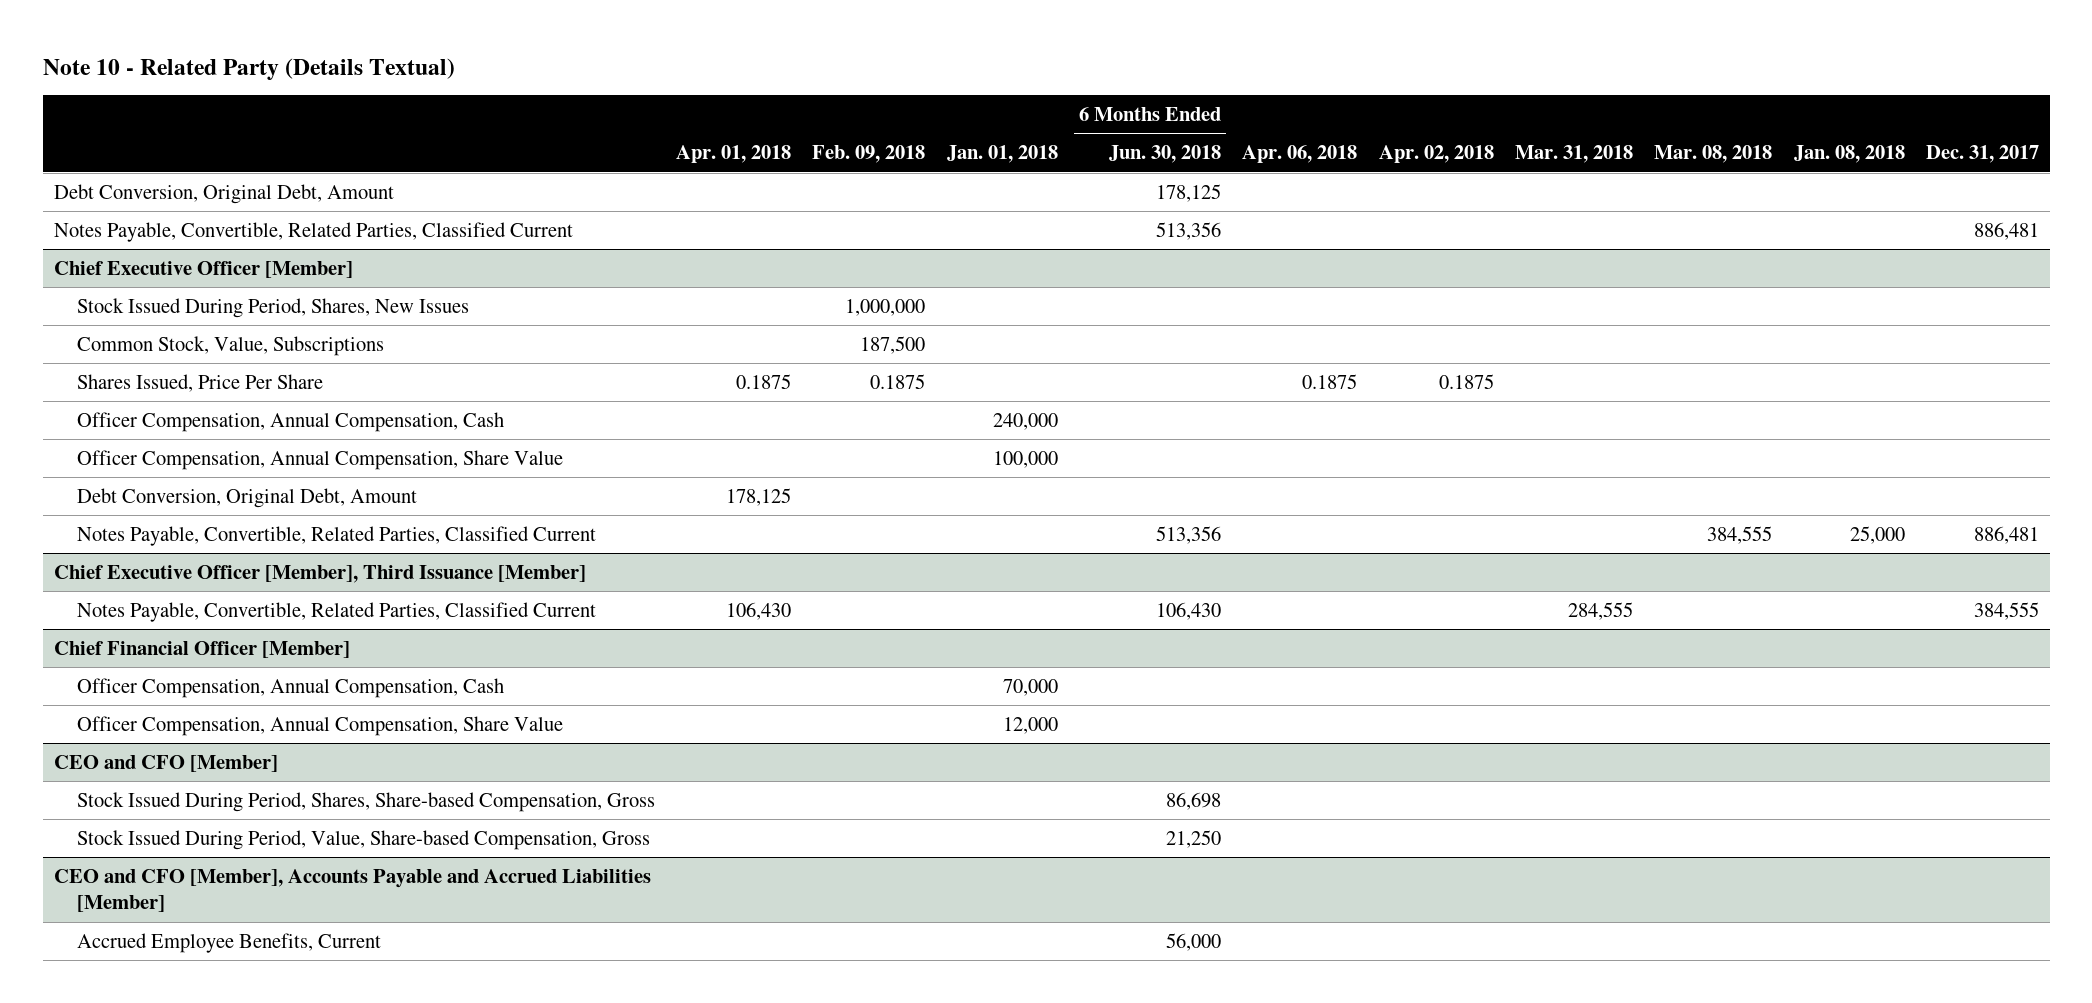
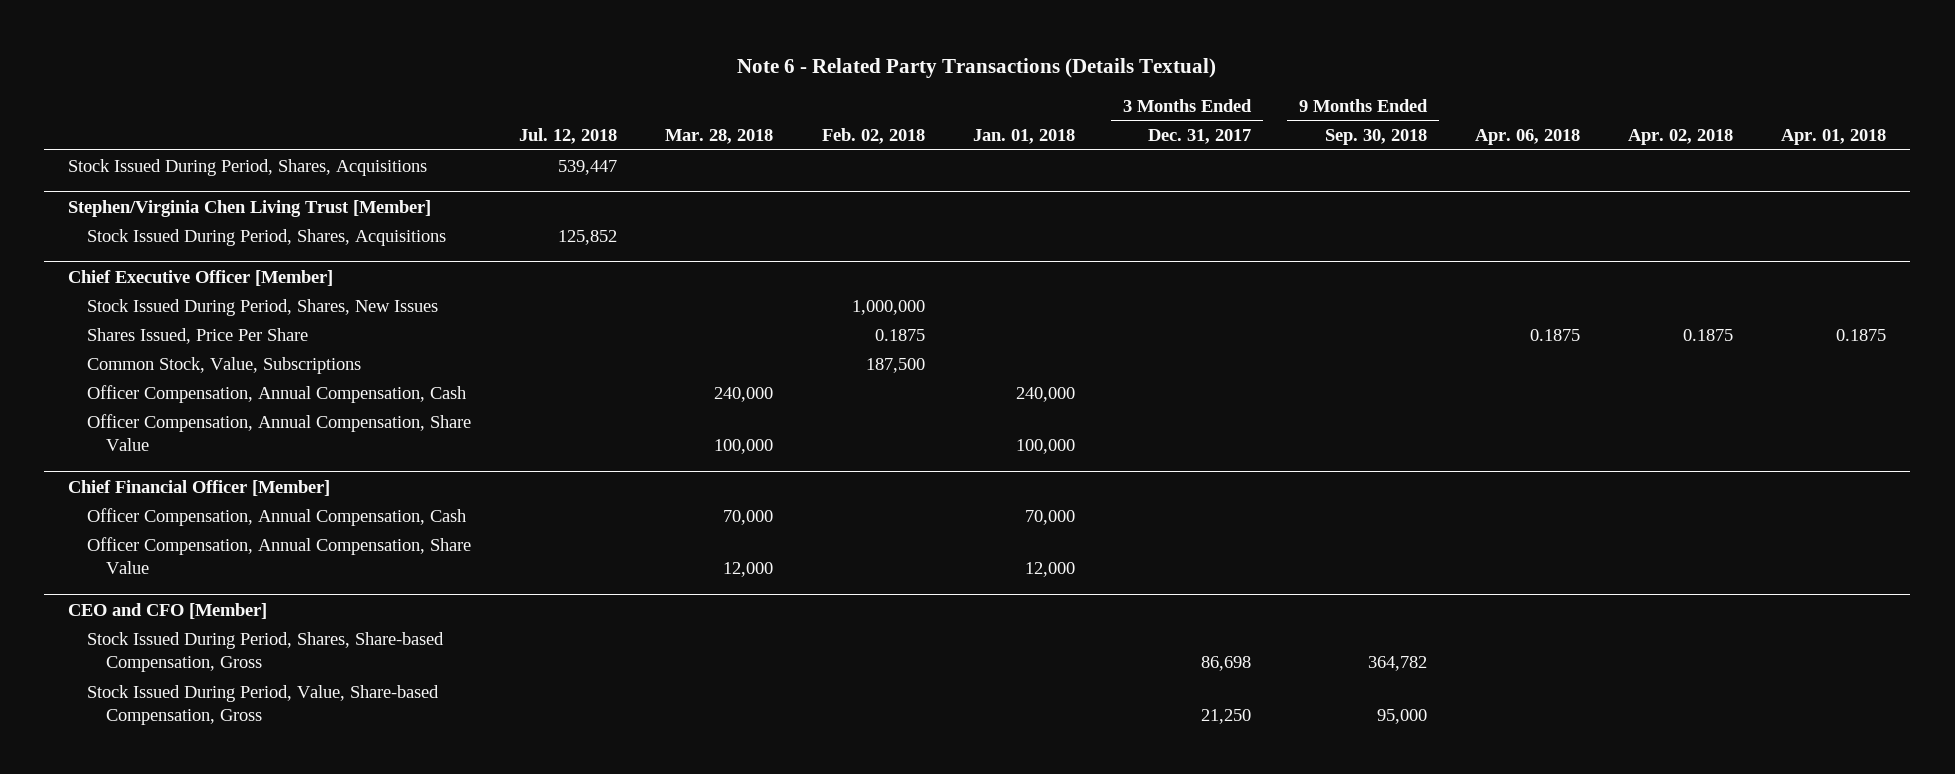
- Note 10 - Related Party (Details Textual)
+ Note 6 - Related Party Transactions (Details Textual)
- | Apr. 01, 2018 | Feb. 09, 2018 | Jan. 01, 2018 | 6 Months Ended Jun. 30, 2018 | Apr. 06, 2018 | Apr. 02, 2018 | Mar. 31, 2018 | Mar. 08, 2018 | Jan. 08, 2018 | Dec. 31, 2017
+ | Jul. 12, 2018 | Mar. 28, 2018 | Feb. 02, 2018 | Jan. 01, 2018 | 3 Months Ended Dec. 31, 2017 | 9 Months Ended Sep. 30, 2018 | Apr. 06, 2018 | Apr. 02, 2018 | Apr. 01, 2018
- Debt Conversion, Original Debt, Amount | | | | 178,125 | | | | | |
- Notes Payable, Convertible, Related Parties, Classified Current | | | | 513,356 | | | | | | 886,481
+ Stock Issued During Period, Shares, Acquisitions | 539,447 | | | | | | | |
+ Stephen/Virginia Chen Living Trust [Member]
+ Stock Issued During Period, Shares, Acquisitions | 125,852 | | | | | | | |
@ Chief Executive Officer [Member]
moved down: Common Stock, Value, Subscriptions | | | 187,500 | | | | | |
- Debt Conversion, Original Debt, Amount | 178,125 | | | | | | | | |
- Notes Payable, Convertible, Related Parties, Classified Current | | | | 513,356 | | | | 384,555 | 25,000 | 886,481
- Chief Executive Officer [Member], Third Issuance [Member]
- Notes Payable, Convertible, Related Parties, Classified Current | 106,430 | | | 106,430 | | | 284,555 | | | 384,555
- CEO and CFO [Member], Accounts Payable and Accrued Liabilities [Member]
- Accrued Employee Benefits, Current | | | | 56,000 | | | | | |

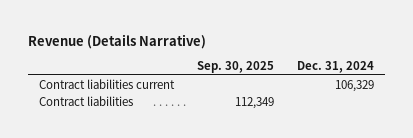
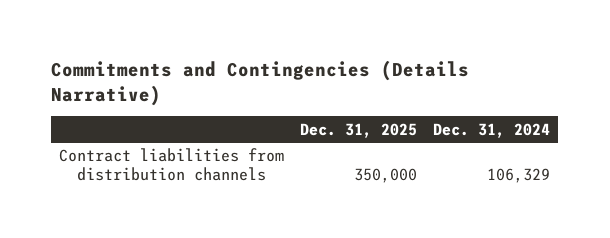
- Revenue (Details Narrative)
+ Commitments and Contingencies (Details Narrative)
- | Sep. 30, 2025 | Dec. 31, 2024
+ | Dec. 31, 2025 | Dec. 31, 2024
- Contract liabilities current | | 106,329
- Contract liabilities | 112,349 |
+ Contract liabilities from distribution channels | 350,000 | 106,329

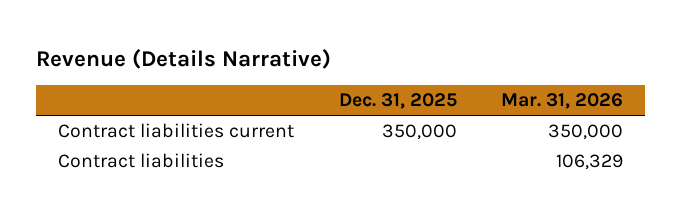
- Commitments and Contingencies (Details Narrative)
+ Revenue (Details Narrative)
- | Dec. 31, 2025 | Dec. 31, 2024
+ | Dec. 31, 2025 | Mar. 31, 2026
- Contract liabilities from distribution channels | 350,000 | 106,329
+ Contract liabilities current | 350,000 | 350,000
+ Contract liabilities | | 106,329

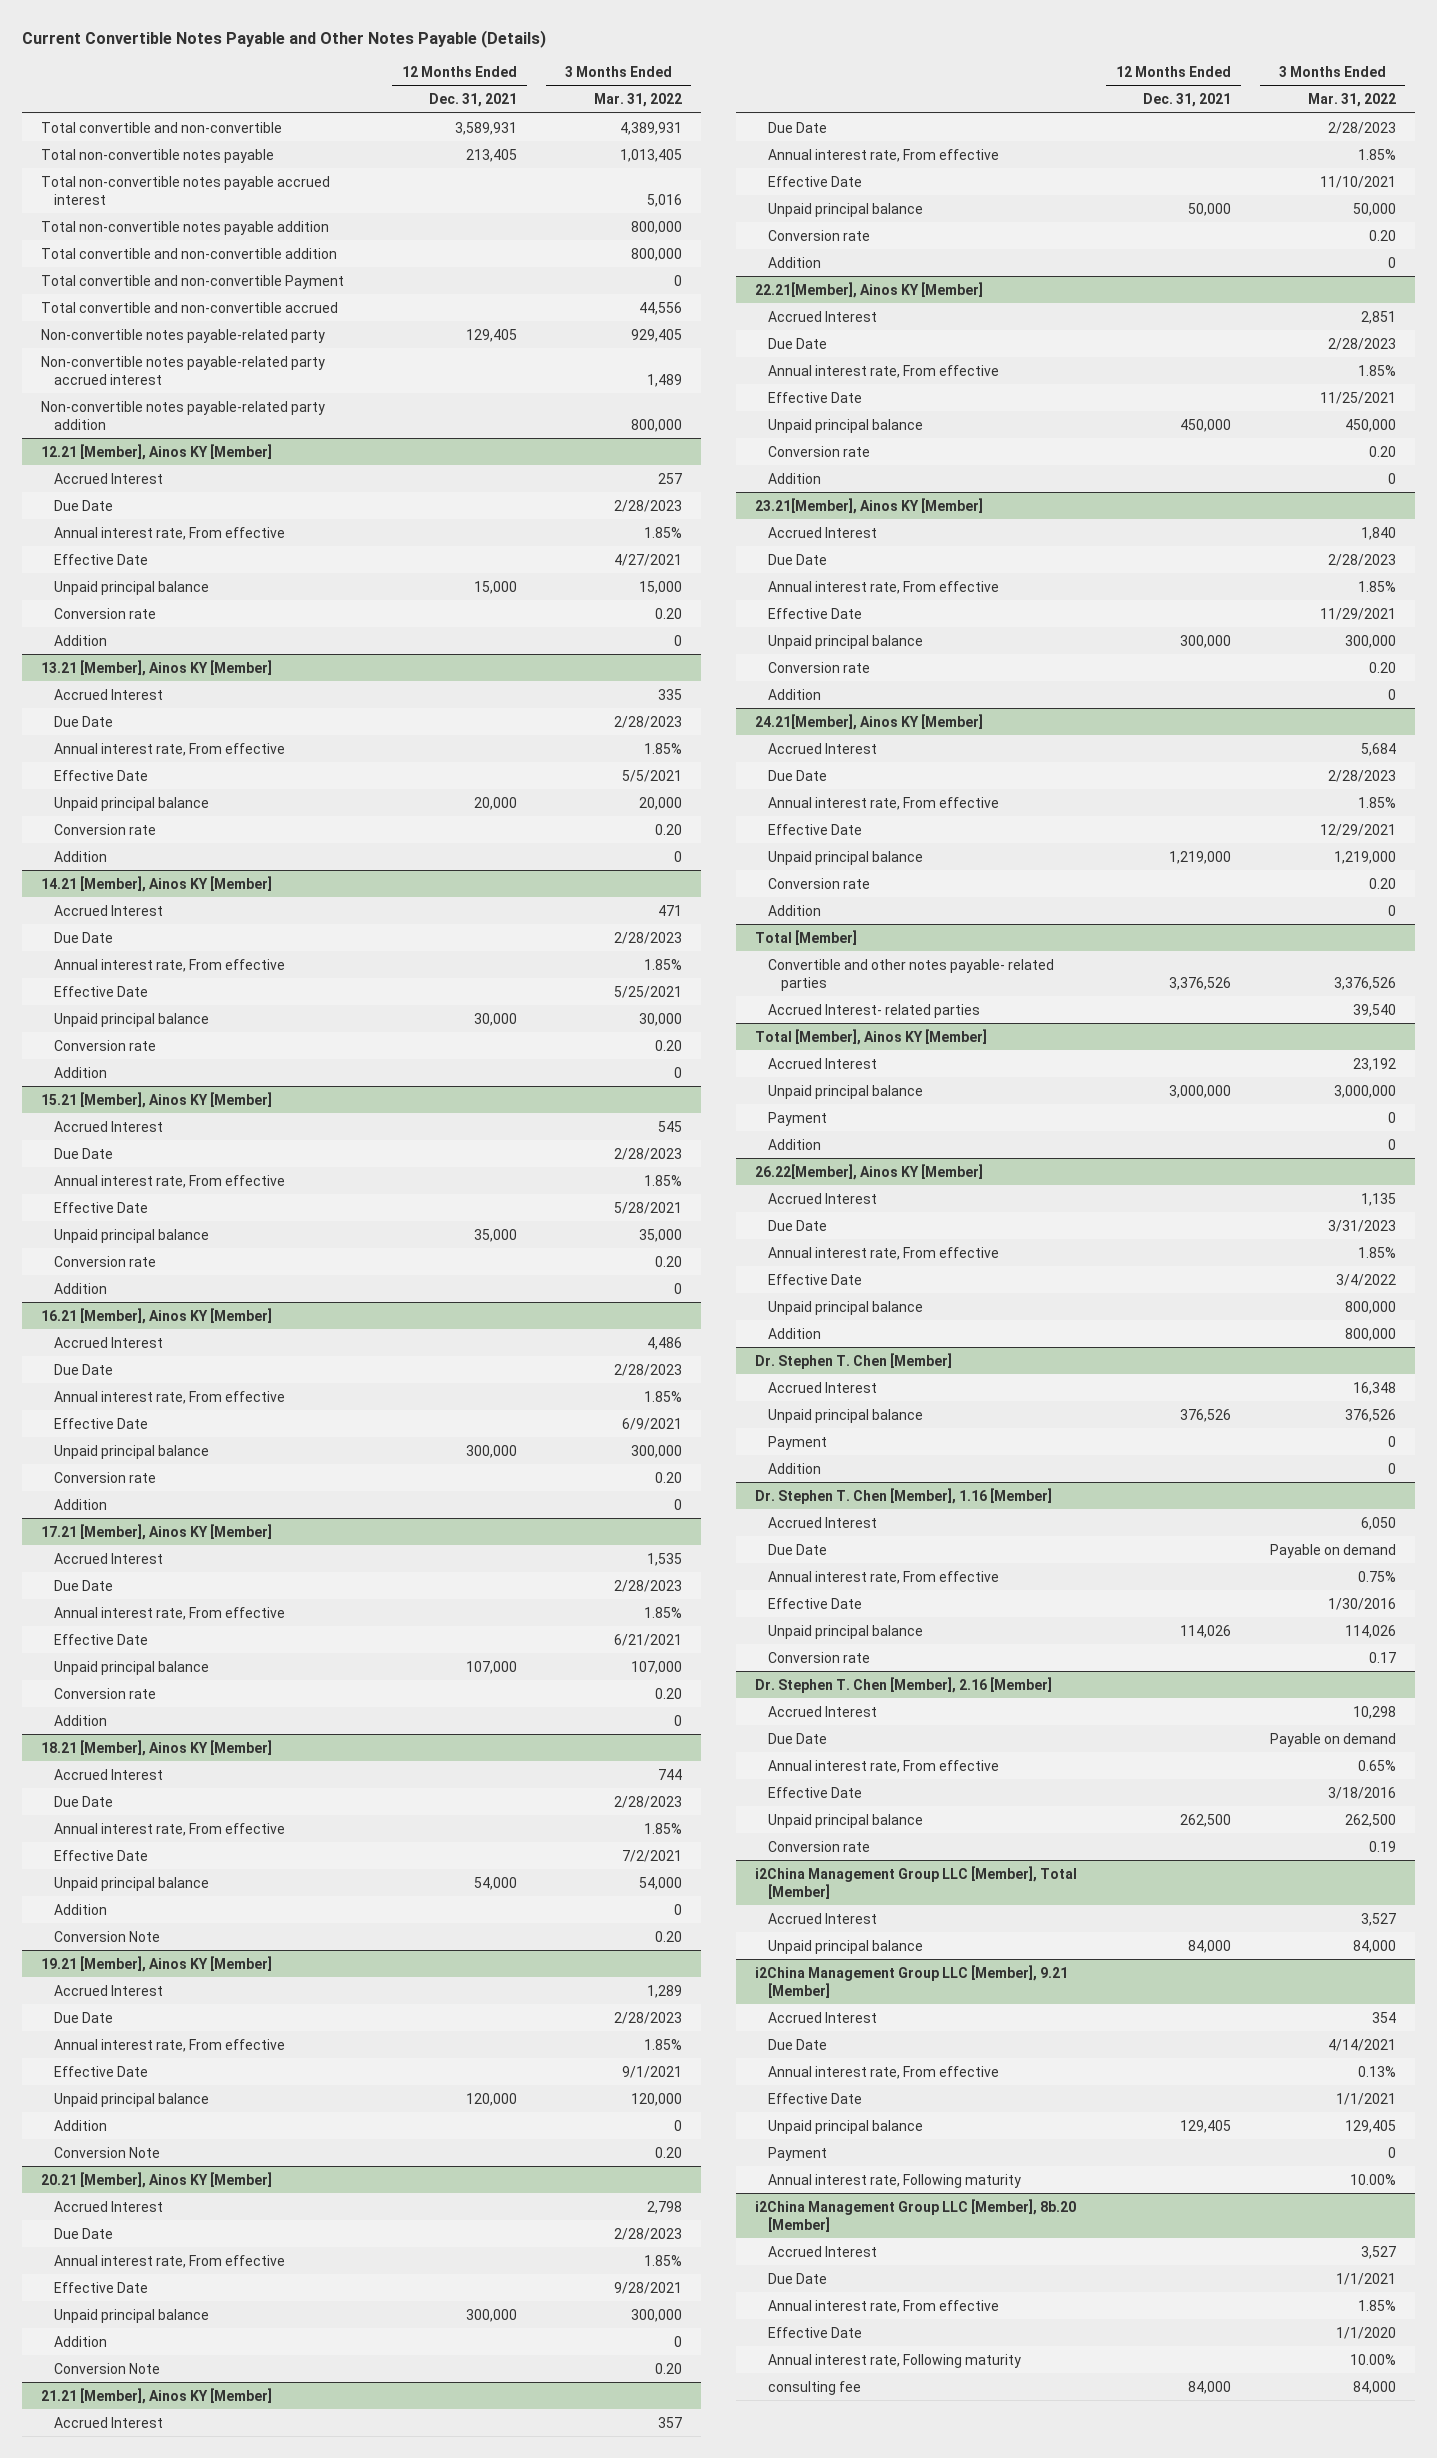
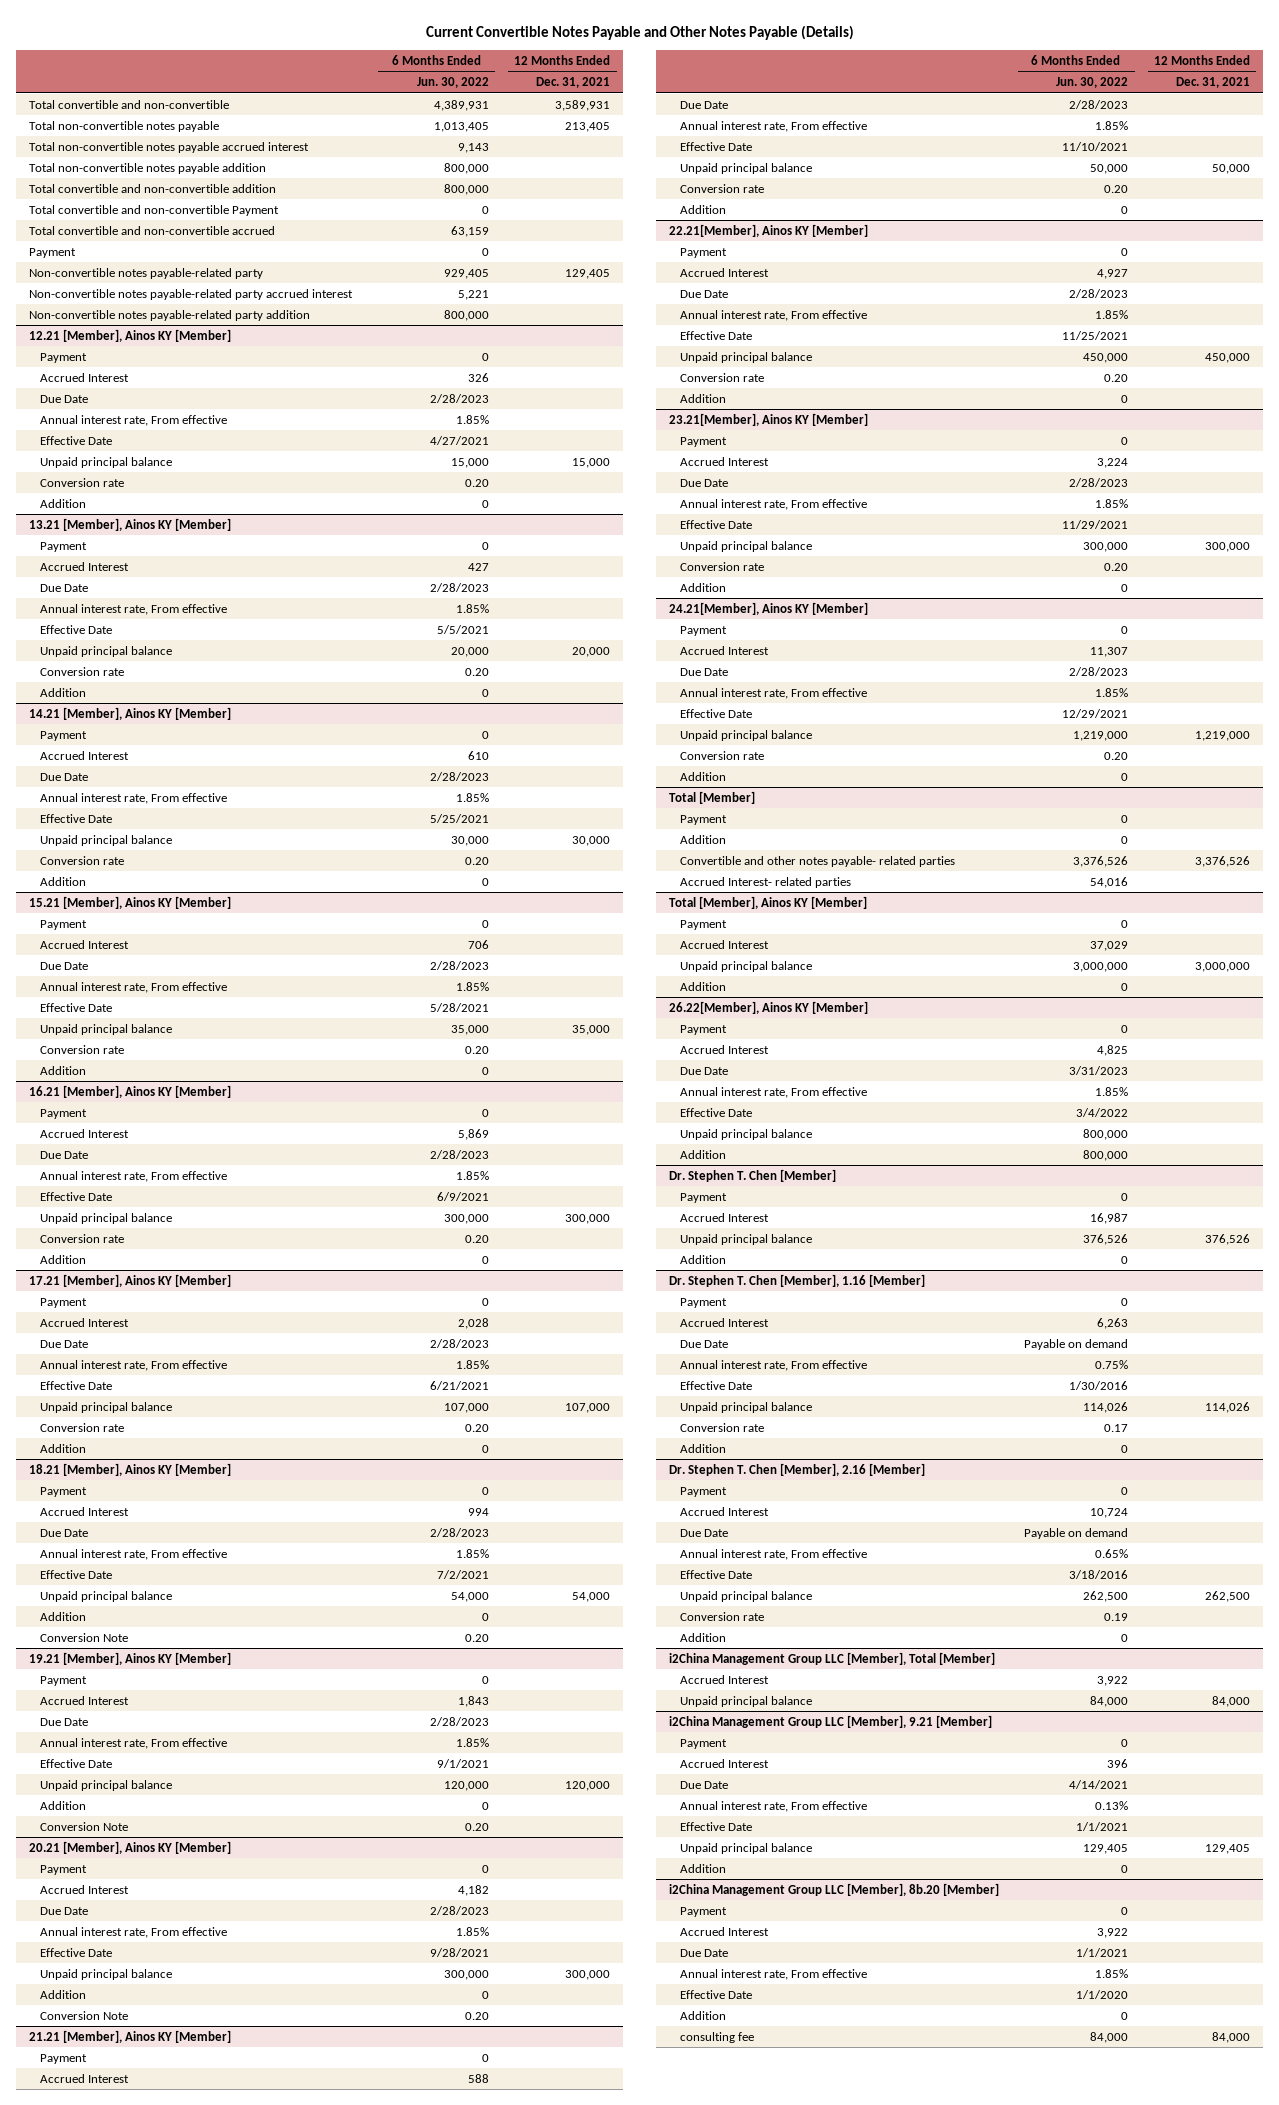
- | 12 Months Ended Dec. 31, 2021 | 3 Months Ended Mar. 31, 2022
+ | 6 Months Ended Jun. 30, 2022 | 12 Months Ended Dec. 31, 2021
+ Payment | 0 |
@ 12.21 [Member], Ainos KY [Member]
+ Payment | 0 |
@ 13.21 [Member], Ainos KY [Member]
+ Payment | 0 |
@ 14.21 [Member], Ainos KY [Member]
+ Payment | 0 |
@ 15.21 [Member], Ainos KY [Member]
+ Payment | 0 |
@ 16.21 [Member], Ainos KY [Member]
+ Payment | 0 |
@ 17.21 [Member], Ainos KY [Member]
+ Payment | 0 |
@ 18.21 [Member], Ainos KY [Member]
+ Payment | 0 |
@ 19.21 [Member], Ainos KY [Member]
+ Payment | 0 |
@ 20.21 [Member], Ainos KY [Member]
+ Payment | 0 |
@ 21.21 [Member], Ainos KY [Member]
+ Payment | 0 |
@ 22.21[Member], Ainos KY [Member]
+ Payment | 0 |
@ 23.21[Member], Ainos KY [Member]
+ Payment | 0 |
@ 24.21[Member], Ainos KY [Member]
+ Payment | 0 |
@ Total [Member]
+ Payment | 0 |
+ Addition | 0 |
@ Total [Member], Ainos KY [Member]
moved up: Payment | 0 |
@ 26.22[Member], Ainos KY [Member]
+ Payment | 0 |
@ Dr. Stephen T. Chen [Member]
moved up: Payment | 0 |
@ Dr. Stephen T. Chen [Member], 1.16 [Member]
+ Payment | 0 |
+ Addition | 0 |
@ Dr. Stephen T. Chen [Member], 2.16 [Member]
+ Payment | 0 |
+ Addition | 0 |
@ i2China Management Group LLC [Member], 9.21 [Member]
moved up: Payment | 0 |
- Annual interest rate, Following maturity | | 10.00%
+ Addition | 0 |
@ i2China Management Group LLC [Member], 8b.20 [Member]
+ Payment | 0 |
- Annual interest rate, Following maturity | | 10.00%
+ Addition | 0 |

